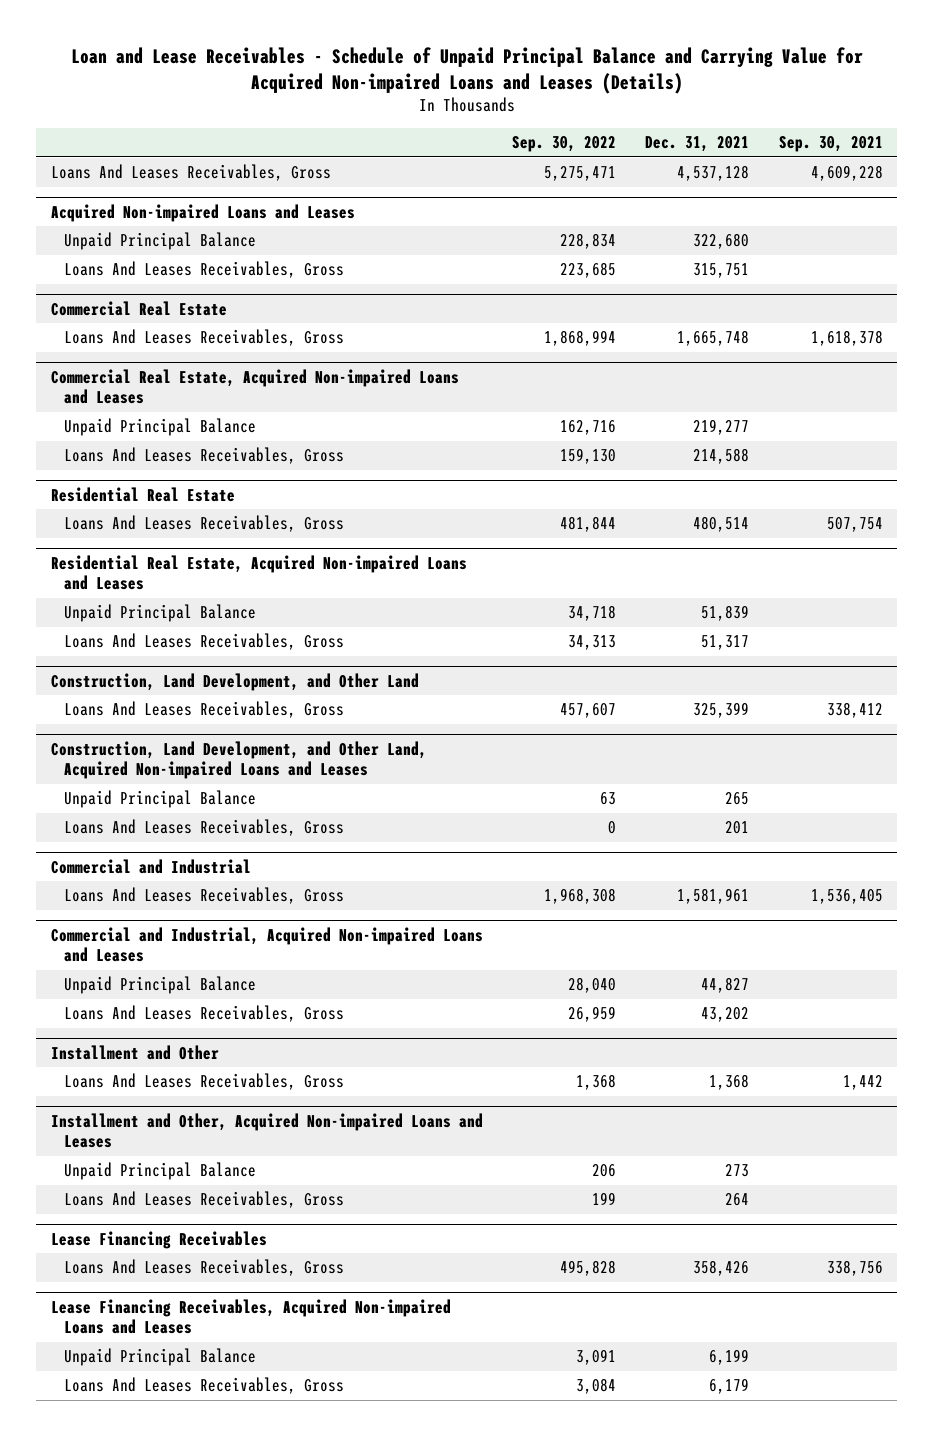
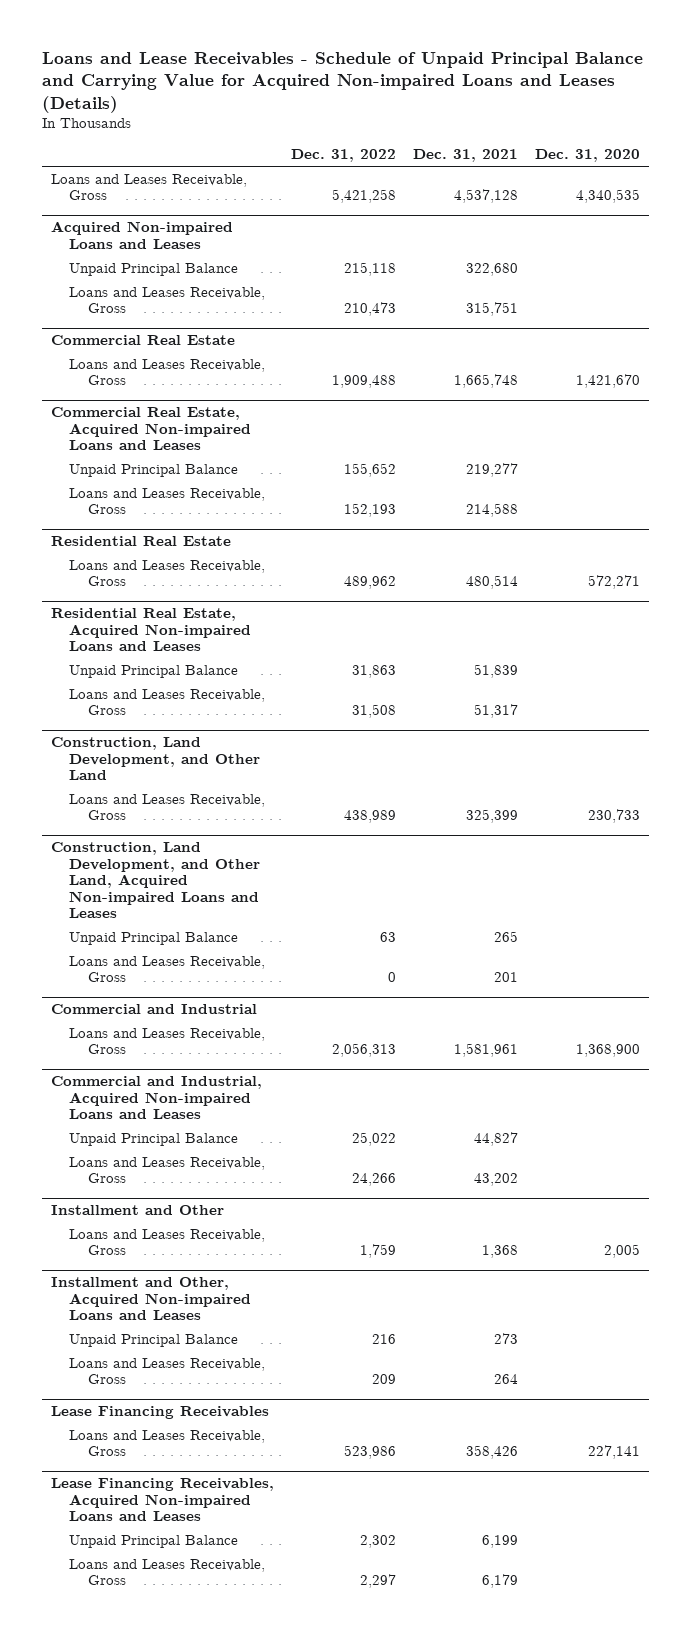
- Loan and Lease Receivables - Schedule of Unpaid Principal Balance and Carrying Value for Acquired Non-impaired Loans and Leases (Details)
+ Loans and Lease Receivables - Schedule of Unpaid Principal Balance and Carrying Value for Acquired Non-impaired Loans and Leases (Details)
- | Sep. 30, 2022 | Dec. 31, 2021 | Sep. 30, 2021
+ | Dec. 31, 2022 | Dec. 31, 2021 | Dec. 31, 2020
- Loans And Leases Receivables, Gross | 5,275,471 | 4,537,128 | 4,609,228
+ Loans and Leases Receivable, Gross | 5,421,258 | 4,537,128 | 4,340,535
@ Acquired Non-impaired Loans and Leases
- Loans And Leases Receivables, Gross | 223,685 | 315,751 |
+ Loans and Leases Receivable, Gross | 210,473 | 315,751 |
@ Commercial Real Estate
- Loans And Leases Receivables, Gross | 1,868,994 | 1,665,748 | 1,618,378
+ Loans and Leases Receivable, Gross | 1,909,488 | 1,665,748 | 1,421,670
@ Commercial Real Estate, Acquired Non-impaired Loans and Leases
- Loans And Leases Receivables, Gross | 159,130 | 214,588 |
+ Loans and Leases Receivable, Gross | 152,193 | 214,588 |
@ Residential Real Estate
- Loans And Leases Receivables, Gross | 481,844 | 480,514 | 507,754
+ Loans and Leases Receivable, Gross | 489,962 | 480,514 | 572,271
@ Residential Real Estate, Acquired Non-impaired Loans and Leases
- Loans And Leases Receivables, Gross | 34,313 | 51,317 |
+ Loans and Leases Receivable, Gross | 31,508 | 51,317 |
@ Construction, Land Development, and Other Land
- Loans And Leases Receivables, Gross | 457,607 | 325,399 | 338,412
+ Loans and Leases Receivable, Gross | 438,989 | 325,399 | 230,733
@ Construction, Land Development, and Other Land, Acquired Non-impaired Loans and Leases
- Loans And Leases Receivables, Gross | 0 | 201 |
+ Loans and Leases Receivable, Gross | 0 | 201 |
@ Commercial and Industrial
- Loans And Leases Receivables, Gross | 1,968,308 | 1,581,961 | 1,536,405
+ Loans and Leases Receivable, Gross | 2,056,313 | 1,581,961 | 1,368,900
@ Commercial and Industrial, Acquired Non-impaired Loans and Leases
- Loans And Leases Receivables, Gross | 26,959 | 43,202 |
+ Loans and Leases Receivable, Gross | 24,266 | 43,202 |
@ Installment and Other
- Loans And Leases Receivables, Gross | 1,368 | 1,368 | 1,442
+ Loans and Leases Receivable, Gross | 1,759 | 1,368 | 2,005
@ Installment and Other, Acquired Non-impaired Loans and Leases
- Loans And Leases Receivables, Gross | 199 | 264 |
+ Loans and Leases Receivable, Gross | 209 | 264 |
@ Lease Financing Receivables
- Loans And Leases Receivables, Gross | 495,828 | 358,426 | 338,756
+ Loans and Leases Receivable, Gross | 523,986 | 358,426 | 227,141
@ Lease Financing Receivables, Acquired Non-impaired Loans and Leases
- Loans And Leases Receivables, Gross | 3,084 | 6,179 |
+ Loans and Leases Receivable, Gross | 2,297 | 6,179 |

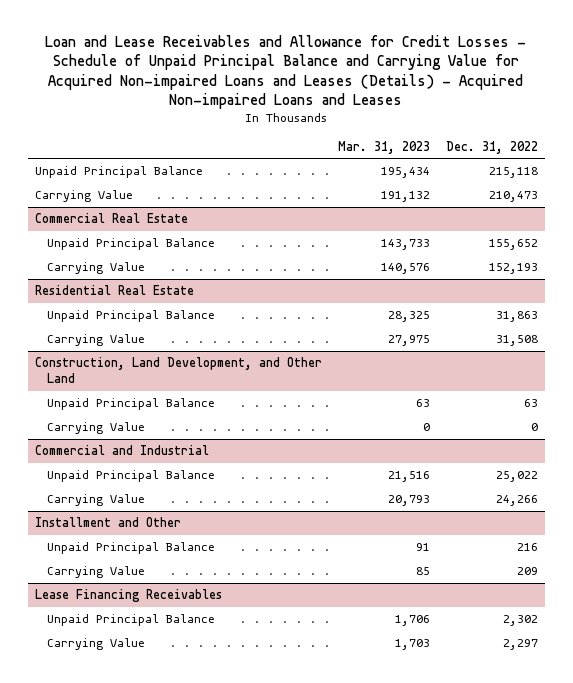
- Loans and Lease Receivables - Schedule of Unpaid Principal Balance and Carrying Value for Acquired Non-impaired Loans and Leases (Details)
+ Loan and Lease Receivables and Allowance for Credit Losses - Schedule of Unpaid Principal Balance and Carrying Value for Acquired Non-impaired Loans and Leases (Details) - Acquired Non-impaired Loans and Leases
- | Dec. 31, 2022 | Dec. 31, 2021 | Dec. 31, 2020
+ | Mar. 31, 2023 | Dec. 31, 2022
- Loans and Leases Receivable, Gross | 5,421,258 | 4,537,128 | 4,340,535
- Acquired Non-impaired Loans and Leases
- Loans and Leases Receivable, Gross | 210,473 | 315,751 |
+ Carrying Value | 191,132 | 210,473
@ Commercial Real Estate
- Loans and Leases Receivable, Gross | 1,909,488 | 1,665,748 | 1,421,670
- Commercial Real Estate, Acquired Non-impaired Loans and Leases
- Loans and Leases Receivable, Gross | 152,193 | 214,588 |
@ Commercial Real Estate
+ Carrying Value | 140,576 | 152,193
@ Residential Real Estate
- Loans and Leases Receivable, Gross | 489,962 | 480,514 | 572,271
- Residential Real Estate, Acquired Non-impaired Loans and Leases
- Loans and Leases Receivable, Gross | 31,508 | 51,317 |
@ Residential Real Estate
+ Carrying Value | 27,975 | 31,508
@ Construction, Land Development, and Other Land
- Loans and Leases Receivable, Gross | 438,989 | 325,399 | 230,733
- Construction, Land Development, and Other Land, Acquired Non-impaired Loans and Leases
- Loans and Leases Receivable, Gross | 0 | 201 |
@ Construction, Land Development, and Other Land
+ Carrying Value | 0 | 0
@ Commercial and Industrial
- Loans and Leases Receivable, Gross | 2,056,313 | 1,581,961 | 1,368,900
- Commercial and Industrial, Acquired Non-impaired Loans and Leases
- Loans and Leases Receivable, Gross | 24,266 | 43,202 |
@ Commercial and Industrial
+ Carrying Value | 20,793 | 24,266
@ Installment and Other
- Loans and Leases Receivable, Gross | 1,759 | 1,368 | 2,005
- Installment and Other, Acquired Non-impaired Loans and Leases
- Loans and Leases Receivable, Gross | 209 | 264 |
@ Installment and Other
+ Carrying Value | 85 | 209
@ Lease Financing Receivables
- Loans and Leases Receivable, Gross | 523,986 | 358,426 | 227,141
- Lease Financing Receivables, Acquired Non-impaired Loans and Leases
- Loans and Leases Receivable, Gross | 2,297 | 6,179 |
@ Lease Financing Receivables
+ Carrying Value | 1,703 | 2,297

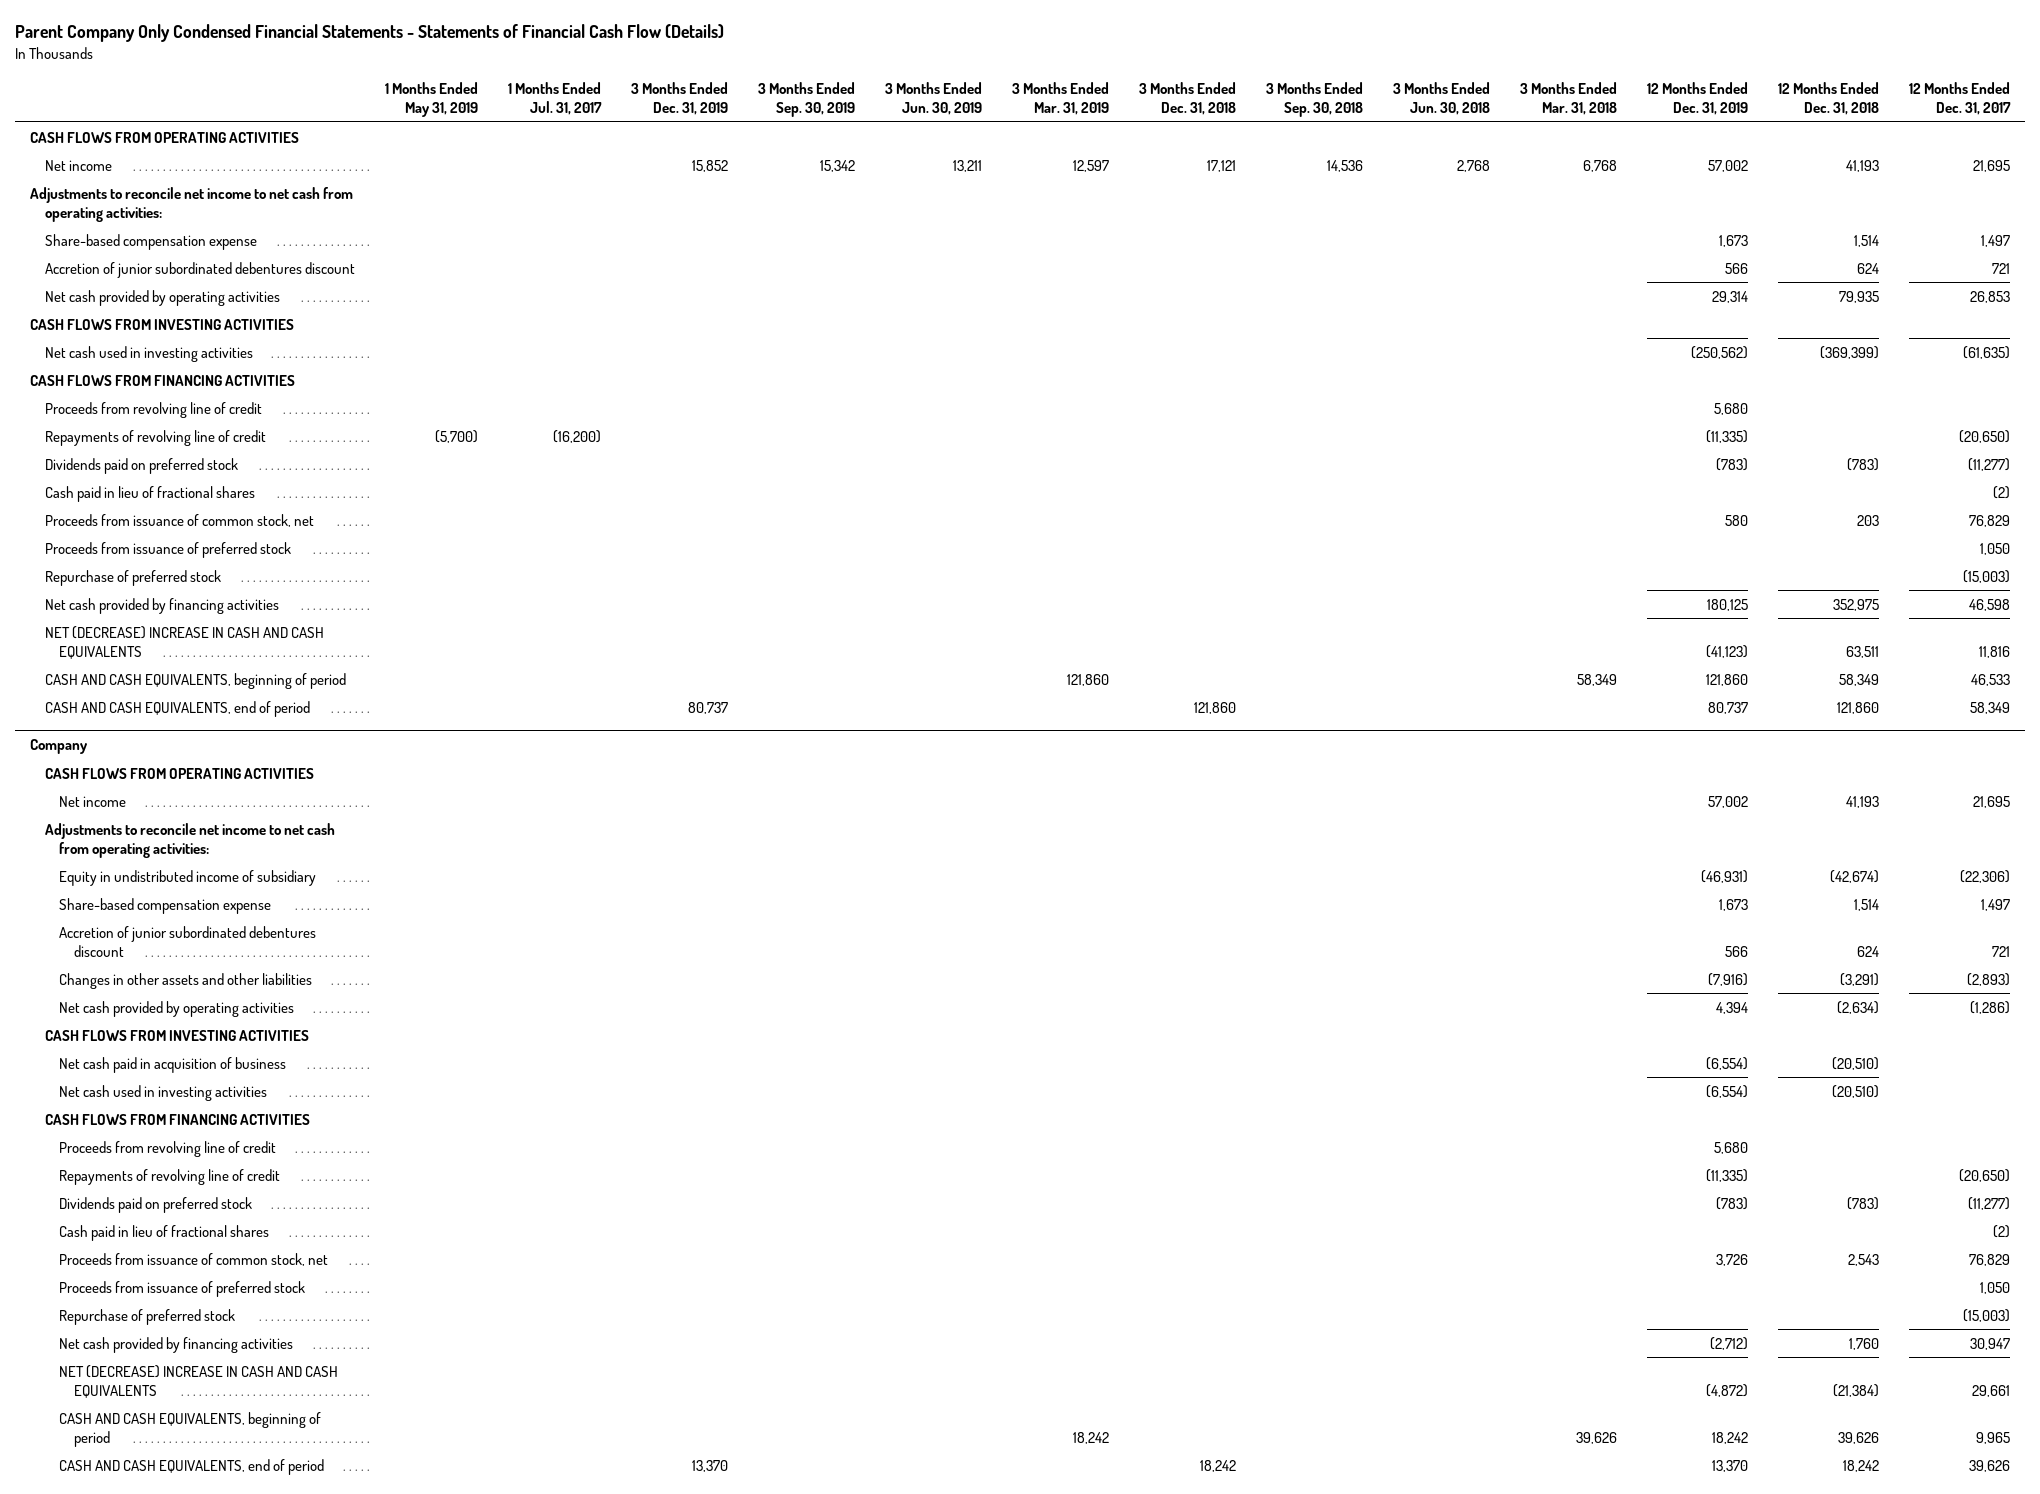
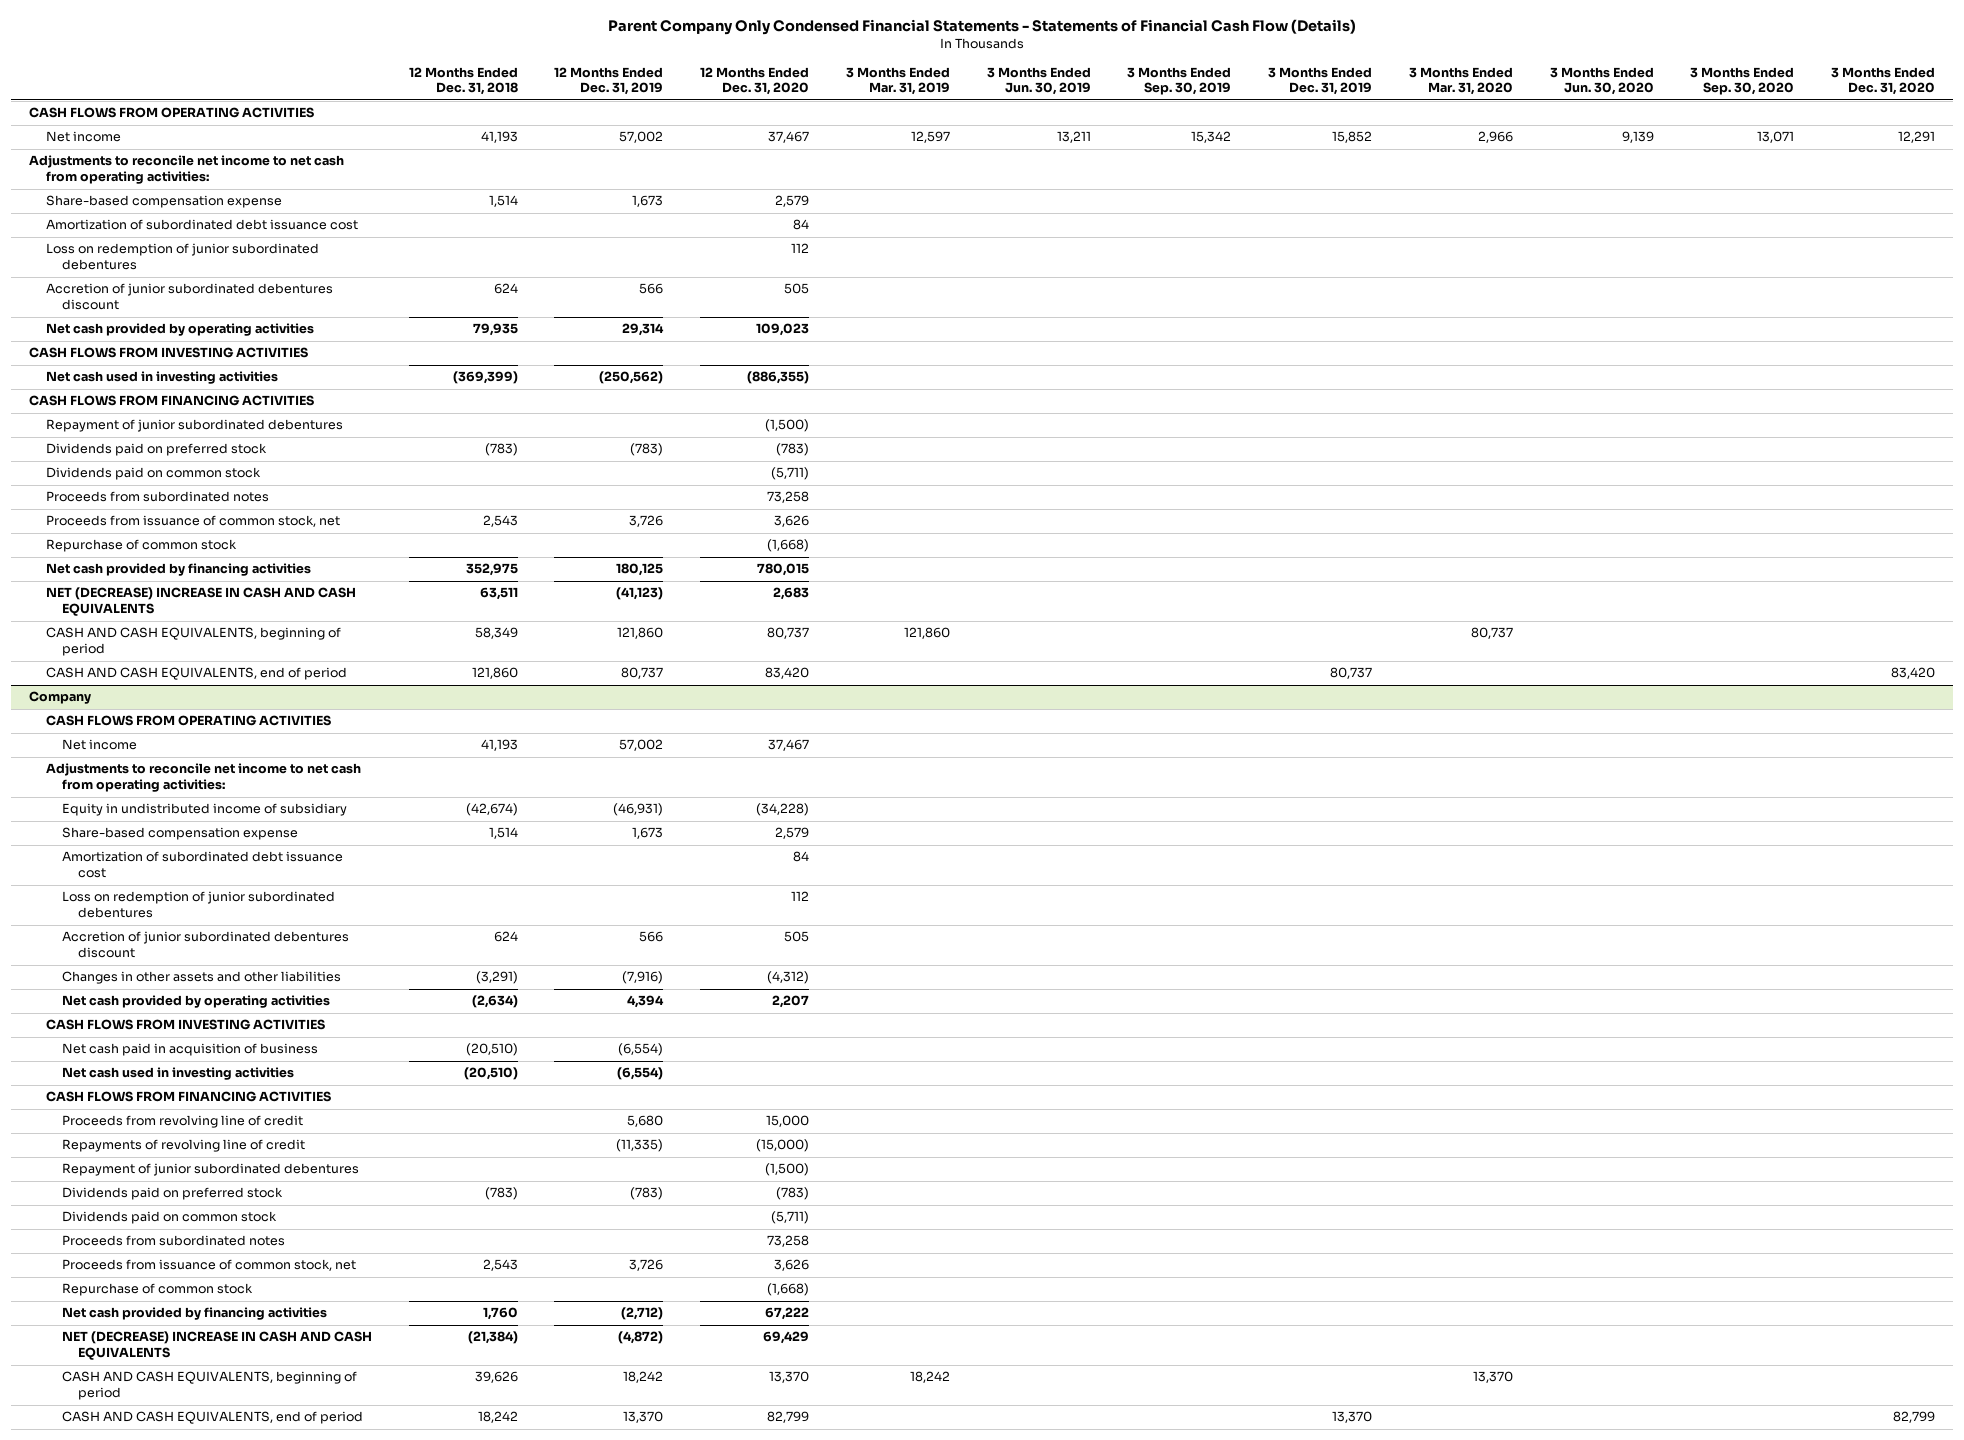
- | 1 Months Ended May 31, 2019 | 1 Months Ended Jul. 31, 2017 | 3 Months Ended Dec. 31, 2019 | 3 Months Ended Sep. 30, 2019 | 3 Months Ended Jun. 30, 2019 | 3 Months Ended Mar. 31, 2019 | 3 Months Ended Dec. 31, 2018 | 3 Months Ended Sep. 30, 2018 | 3 Months Ended Jun. 30, 2018 | 3 Months Ended Mar. 31, 2018 | 12 Months Ended Dec. 31, 2019 | 12 Months Ended Dec. 31, 2018 | 12 Months Ended Dec. 31, 2017
+ | 12 Months Ended Dec. 31, 2018 | 12 Months Ended Dec. 31, 2019 | 12 Months Ended Dec. 31, 2020 | 3 Months Ended Mar. 31, 2019 | 3 Months Ended Jun. 30, 2019 | 3 Months Ended Sep. 30, 2019 | 3 Months Ended Dec. 31, 2019 | 3 Months Ended Mar. 31, 2020 | 3 Months Ended Jun. 30, 2020 | 3 Months Ended Sep. 30, 2020 | 3 Months Ended Dec. 31, 2020
+ Amortization of subordinated debt issuance cost | | | 84 | | | | | | | |
+ Loss on redemption of junior subordinated debentures | | | 112 | | | | | | | |
- Proceeds from revolving line of credit | | | | | | | | | | | 5,680 | |
- Repayments of revolving line of credit | (5,700) | (16,200) | | | | | | | | | (11,335) | | (20,650)
+ Repayment of junior subordinated debentures | | | (1,500) | | | | | | | |
- Cash paid in lieu of fractional shares | | | | | | | | | | | | | (2)
- Proceeds from issuance of common stock, net | | | | | | | | | | | 580 | 203 | 76,829
- Proceeds from issuance of preferred stock | | | | | | | | | | | | | 1,050
- Repurchase of preferred stock | | | | | | | | | | | | | (15,003)
+ Dividends paid on common stock | | | (5,711) | | | | | | | |
+ Proceeds from subordinated notes | | | 73,258 | | | | | | | |
+ Proceeds from issuance of common stock, net | 2,543 | 3,726 | 3,626 | | | | | | | |
+ Repurchase of common stock | | | (1,668) | | | | | | | |
@ Company
+ Amortization of subordinated debt issuance cost | | | 84 | | | | | | | |
+ Loss on redemption of junior subordinated debentures | | | 112 | | | | | | | |
+ Repayment of junior subordinated debentures | | | (1,500) | | | | | | | |
- Cash paid in lieu of fractional shares | | | | | | | | | | | | | (2)
+ Dividends paid on common stock | | | (5,711) | | | | | | | |
+ Proceeds from subordinated notes | | | 73,258 | | | | | | | |
- Proceeds from issuance of preferred stock | | | | | | | | | | | | | 1,050
- Repurchase of preferred stock | | | | | | | | | | | | | (15,003)
+ Repurchase of common stock | | | (1,668) | | | | | | | |

